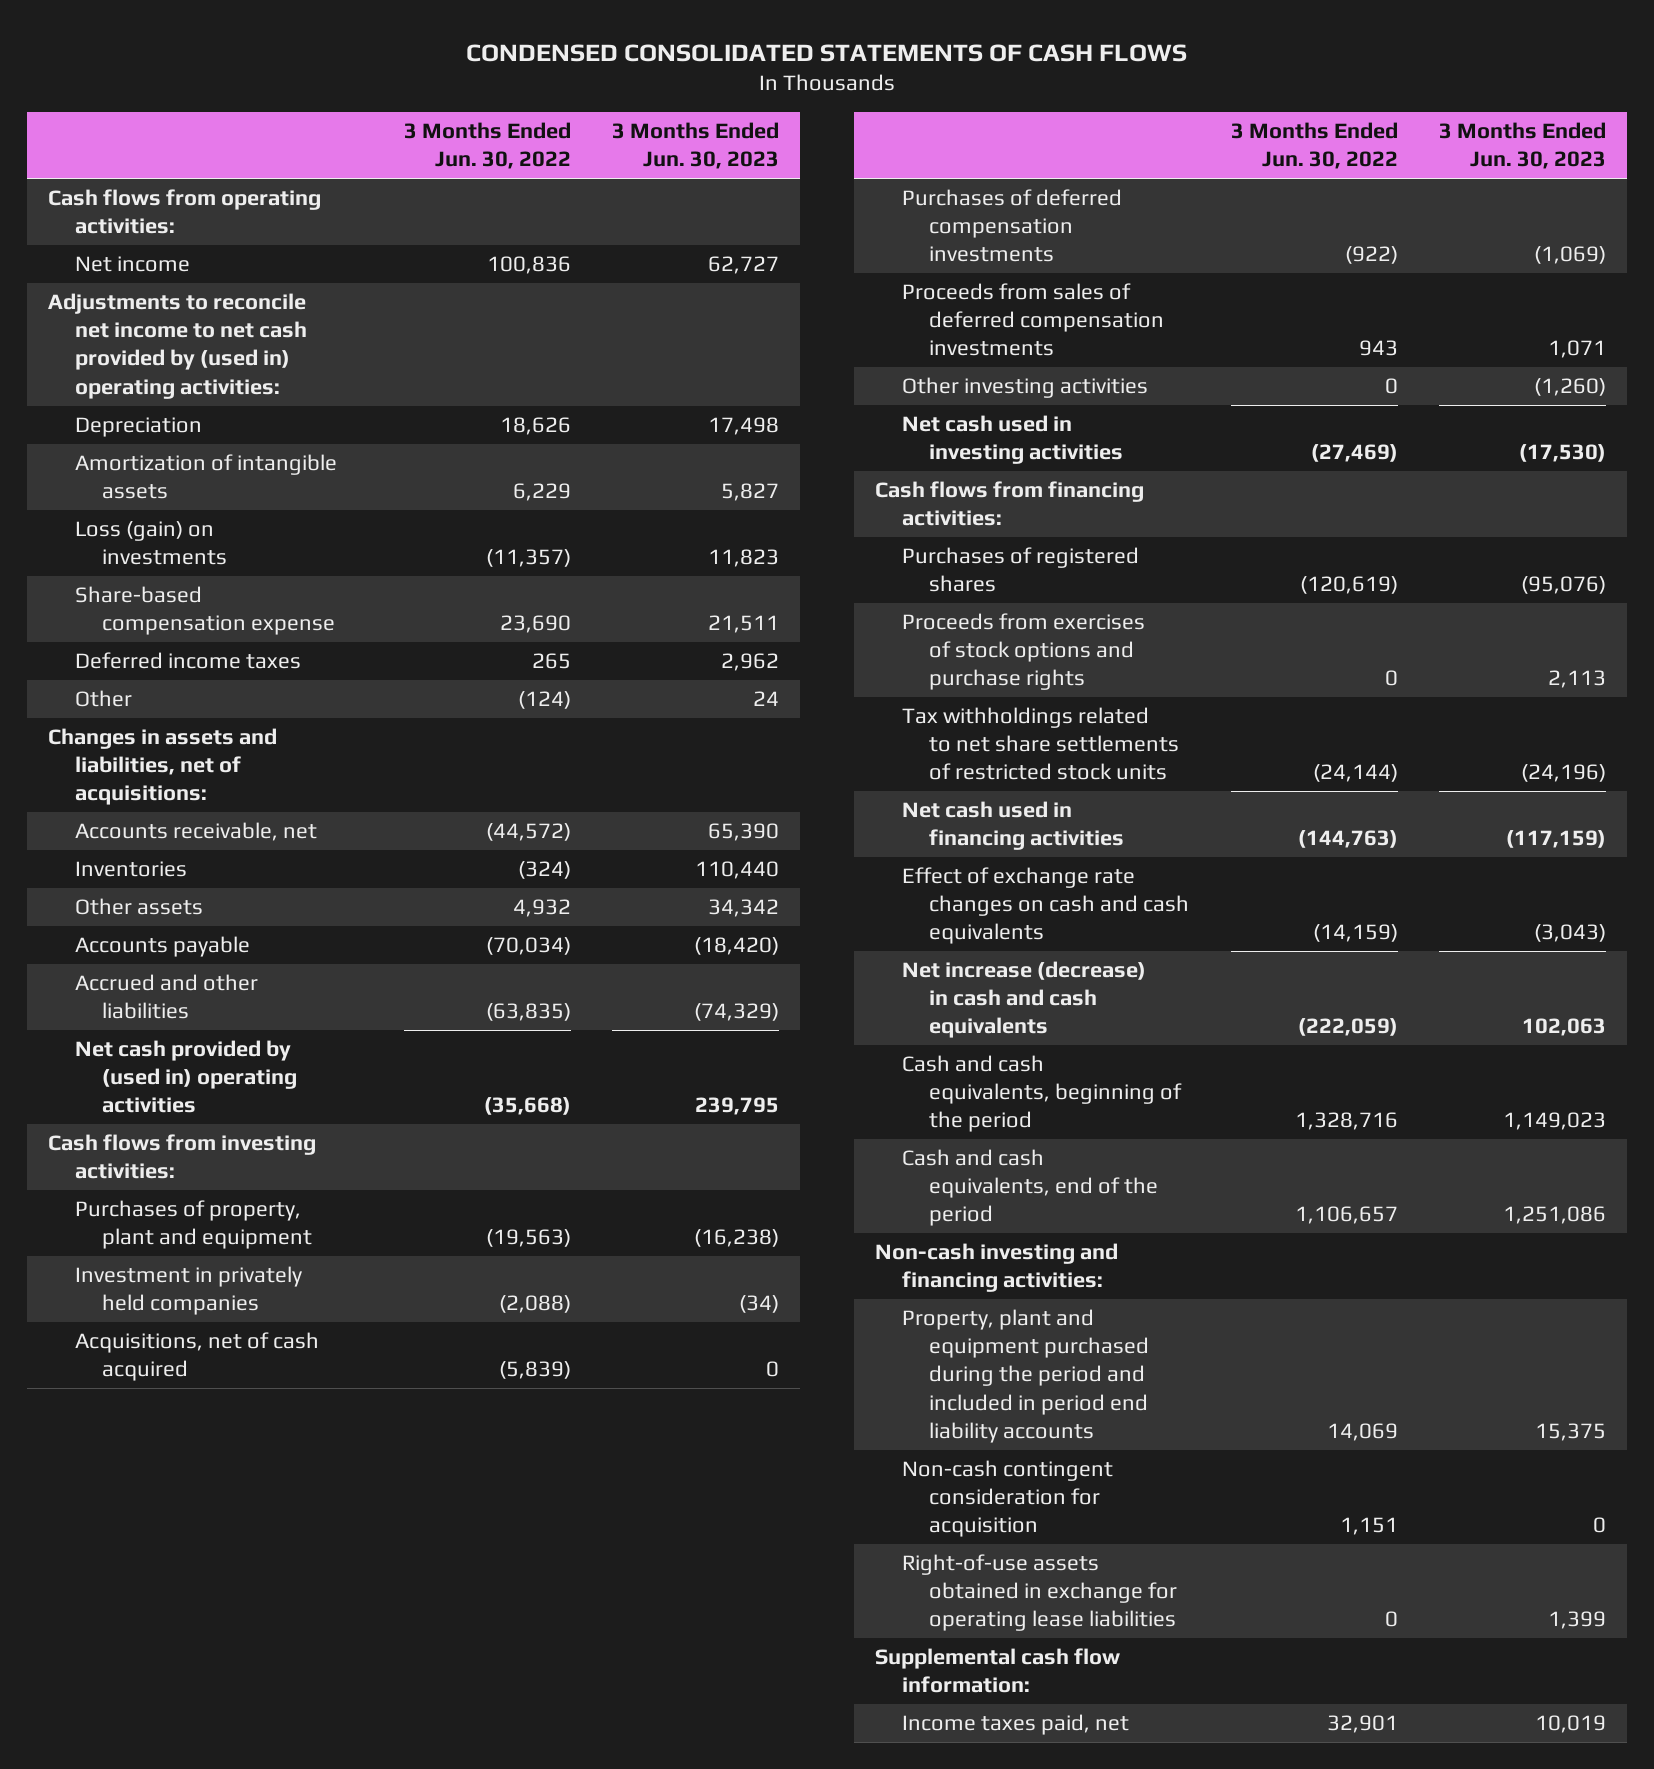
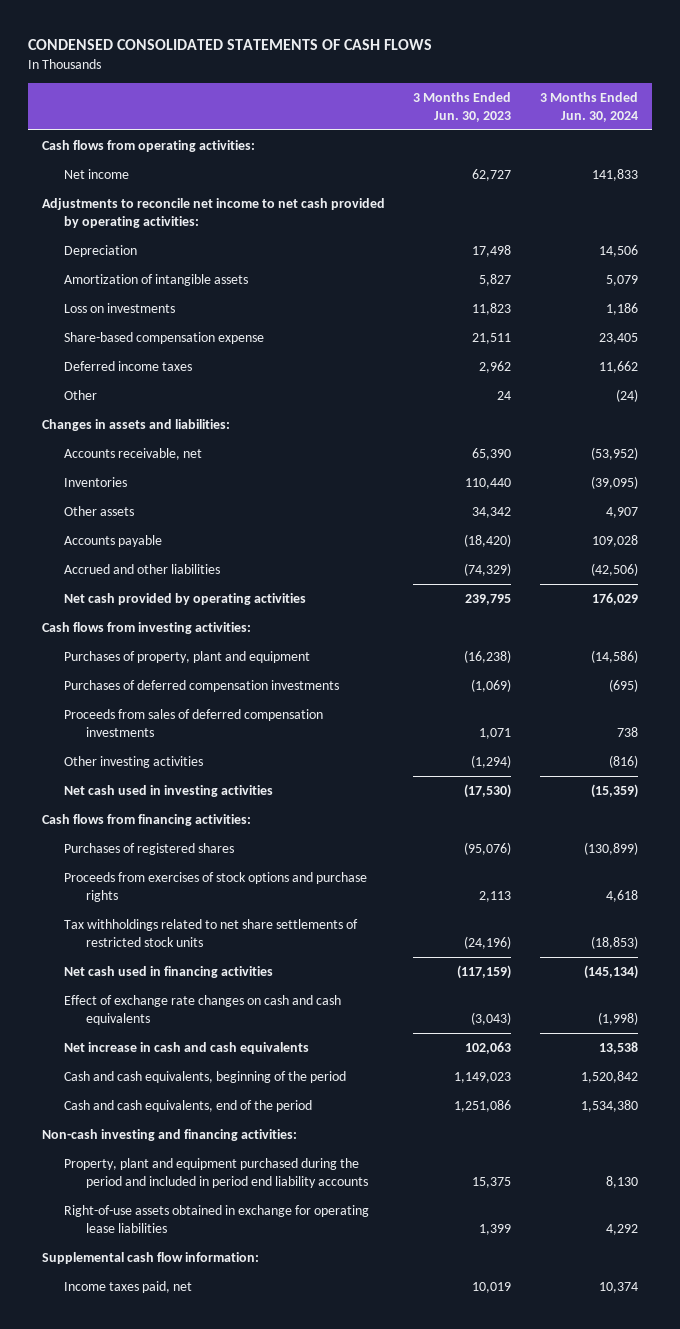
- | 3 Months Ended Jun. 30, 2022 | 3 Months Ended Jun. 30, 2023
+ | 3 Months Ended Jun. 30, 2023 | 3 Months Ended Jun. 30, 2024
- Adjustments to reconcile net income to net cash provided by (used in) operating activities:
+ Adjustments to reconcile net income to net cash provided by operating activities:
- Loss (gain) on investments | (11,357) | 11,823
+ Loss on investments | 11,823 | 1,186
- Changes in assets and liabilities, net of acquisitions:
+ Changes in assets and liabilities:
- Net cash provided by (used in) operating activities | (35,668) | 239,795
+ Net cash provided by operating activities | 239,795 | 176,029
- Investment in privately held companies | (2,088) | (34)
- Acquisitions, net of cash acquired | (5,839) | 0
- Other investing activities | 0 | (1,260)
+ Other investing activities | (1,294) | (816)
- Net increase (decrease) in cash and cash equivalents | (222,059) | 102,063
+ Net increase in cash and cash equivalents | 102,063 | 13,538
- Non-cash contingent consideration for acquisition | 1,151 | 0

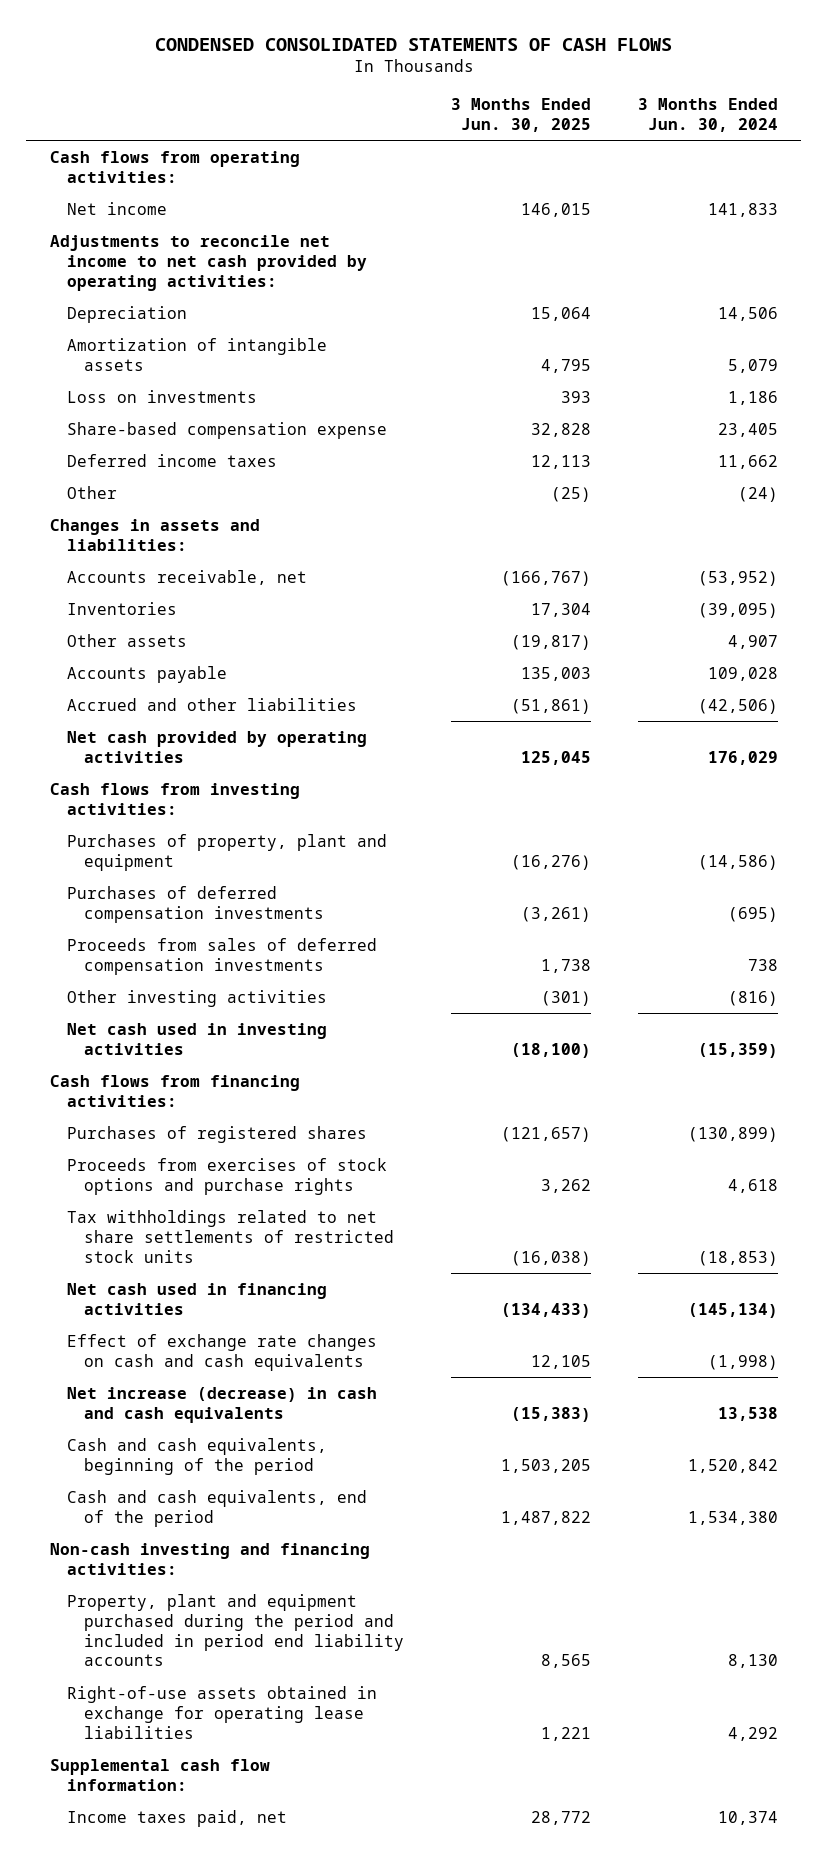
- | 3 Months Ended Jun. 30, 2023 | 3 Months Ended Jun. 30, 2024
+ | 3 Months Ended Jun. 30, 2025 | 3 Months Ended Jun. 30, 2024
- Net increase in cash and cash equivalents | 102,063 | 13,538
+ Net increase (decrease) in cash and cash equivalents | (15,383) | 13,538

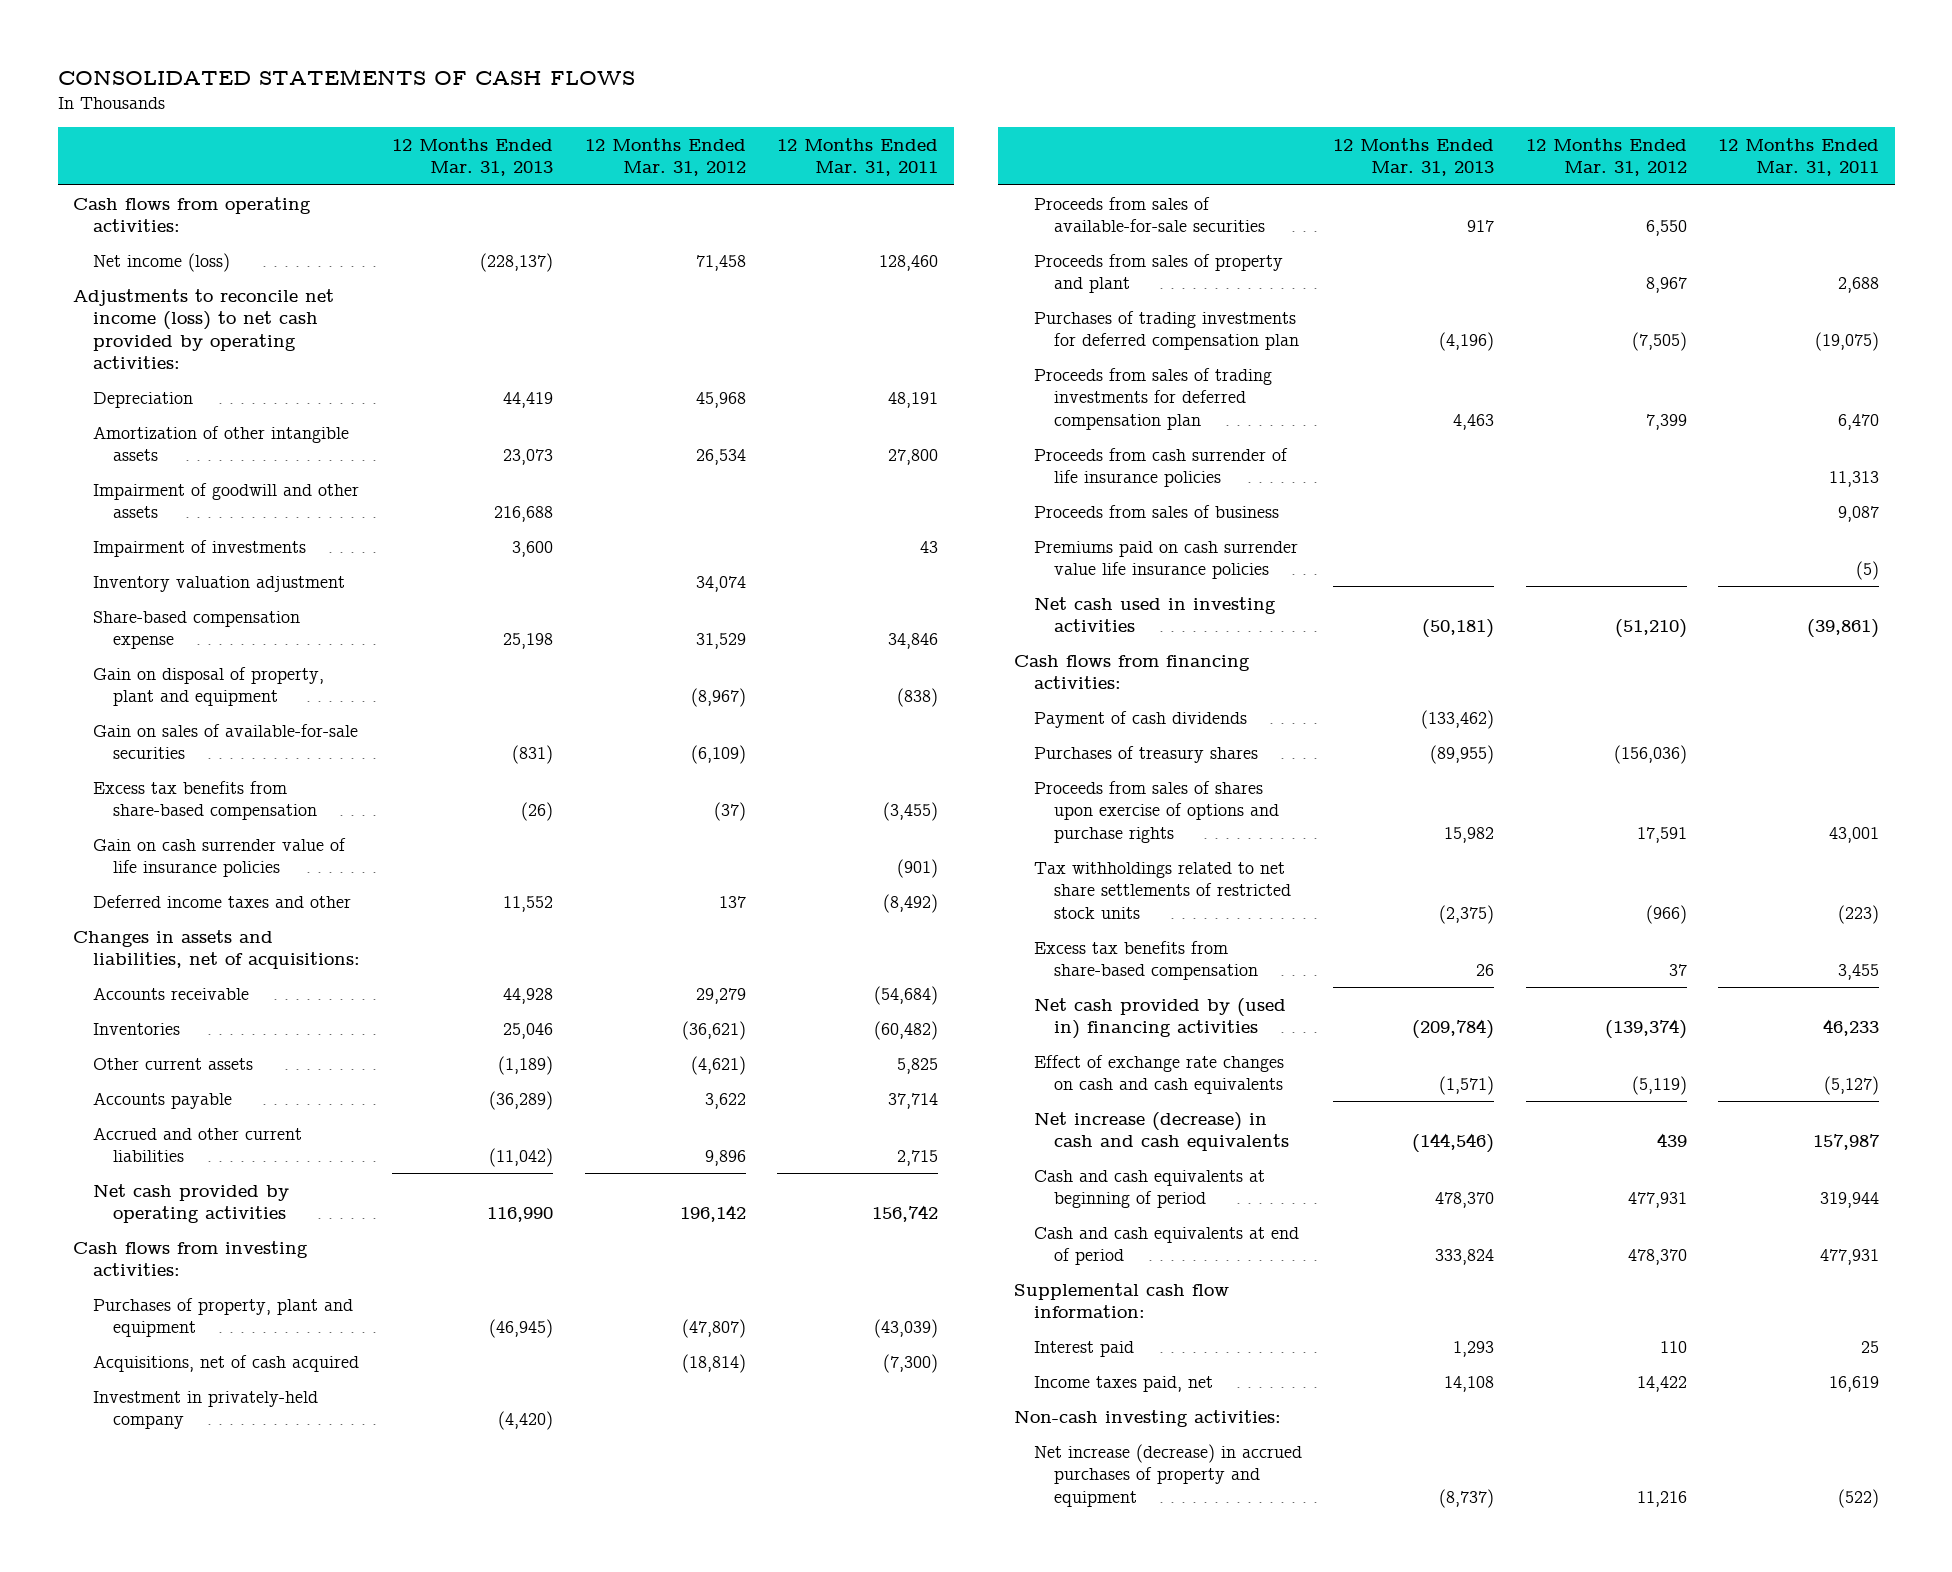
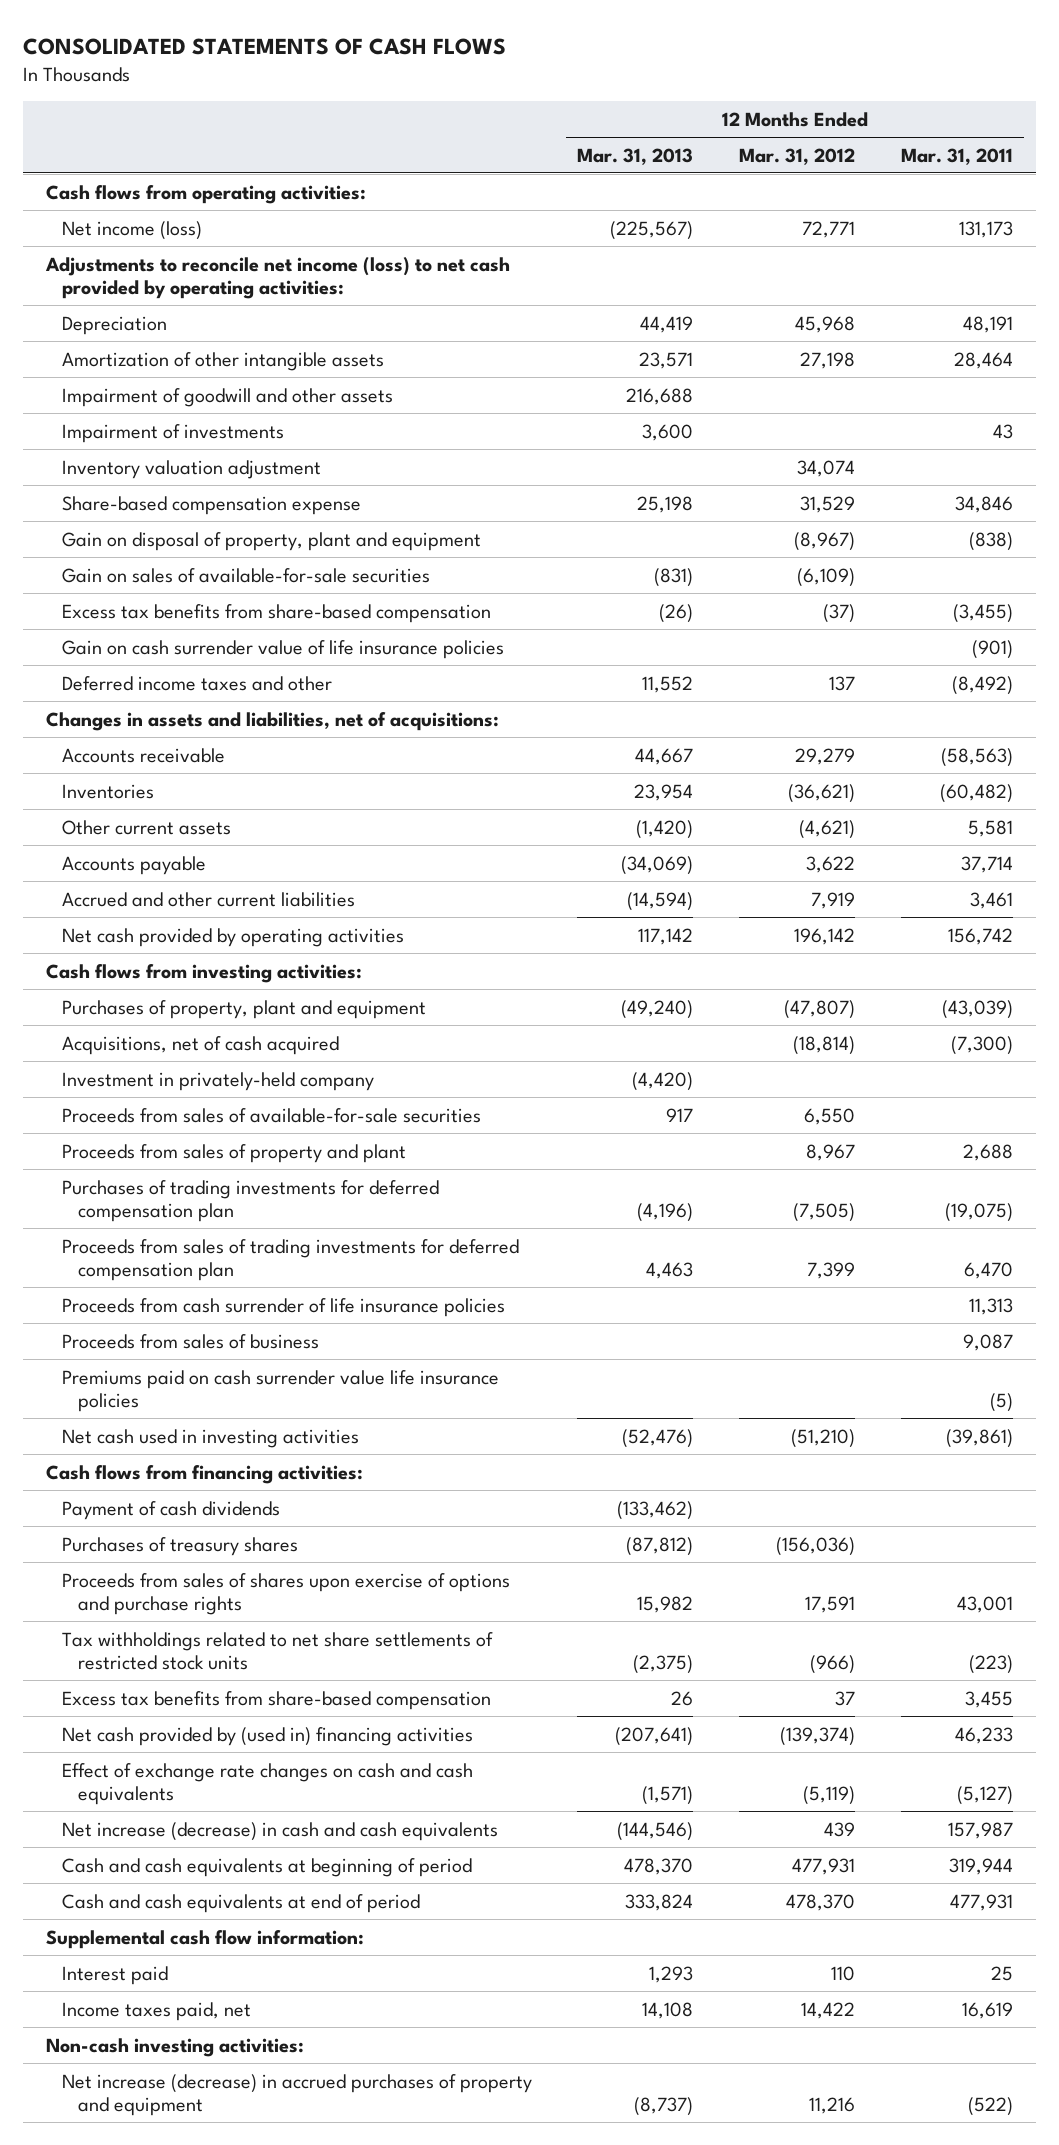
- Net income (loss) | (228,137) | 71,458 | 128,460
+ Net income (loss) | (225,567) | 72,771 | 131,173
- Amortization of other intangible assets | 23,073 | 26,534 | 27,800
+ Amortization of other intangible assets | 23,571 | 27,198 | 28,464
- Accounts receivable | 44,928 | 29,279 | (54,684)
- Inventories | 25,046 | (36,621) | (60,482)
- Other current assets | (1,189) | (4,621) | 5,825
- Accounts payable | (36,289) | 3,622 | 37,714
- Accrued and other current liabilities | (11,042) | 9,896 | 2,715
- Net cash provided by operating activities | 116,990 | 196,142 | 156,742
+ Accounts receivable | 44,667 | 29,279 | (58,563)
+ Inventories | 23,954 | (36,621) | (60,482)
+ Other current assets | (1,420) | (4,621) | 5,581
+ Accounts payable | (34,069) | 3,622 | 37,714
+ Accrued and other current liabilities | (14,594) | 7,919 | 3,461
+ Net cash provided by operating activities | 117,142 | 196,142 | 156,742
- Purchases of property, plant and equipment | (46,945) | (47,807) | (43,039)
+ Purchases of property, plant and equipment | (49,240) | (47,807) | (43,039)
- Net cash used in investing activities | (50,181) | (51,210) | (39,861)
+ Net cash used in investing activities | (52,476) | (51,210) | (39,861)
- Purchases of treasury shares | (89,955) | (156,036) |
+ Purchases of treasury shares | (87,812) | (156,036) |
- Net cash provided by (used in) financing activities | (209,784) | (139,374) | 46,233
+ Net cash provided by (used in) financing activities | (207,641) | (139,374) | 46,233

